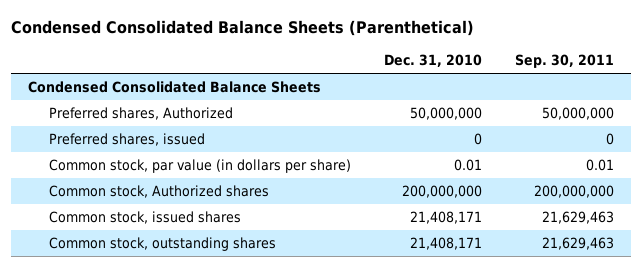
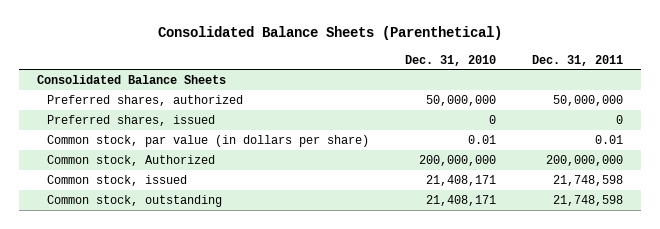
- Condensed Consolidated Balance Sheets (Parenthetical)
+ Consolidated Balance Sheets (Parenthetical)
- | Dec. 31, 2010 | Sep. 30, 2011
+ | Dec. 31, 2010 | Dec. 31, 2011
- Condensed Consolidated Balance Sheets
- Preferred shares, Authorized | 50,000,000 | 50,000,000
+ Consolidated Balance Sheets
+ Preferred shares, authorized | 50,000,000 | 50,000,000
- Common stock, Authorized shares | 200,000,000 | 200,000,000
- Common stock, issued shares | 21,408,171 | 21,629,463
- Common stock, outstanding shares | 21,408,171 | 21,629,463
+ Common stock, Authorized | 200,000,000 | 200,000,000
+ Common stock, issued | 21,408,171 | 21,748,598
+ Common stock, outstanding | 21,408,171 | 21,748,598

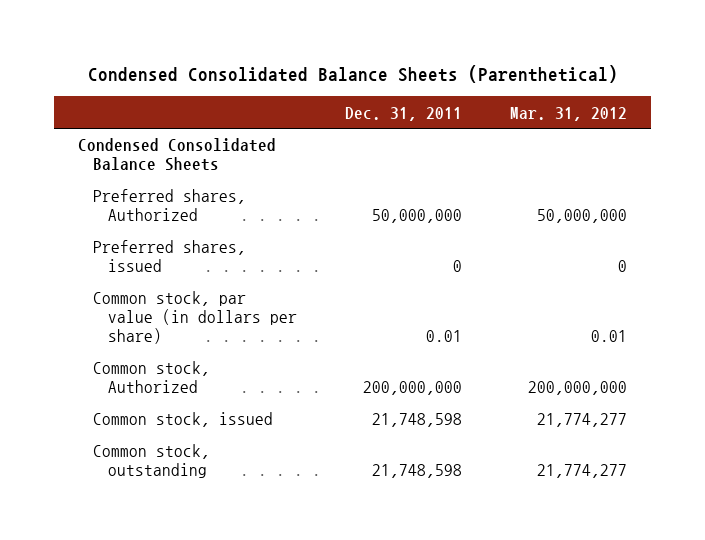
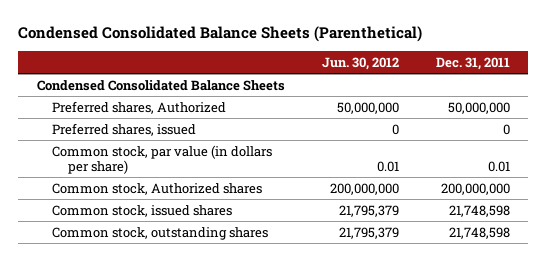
- | Dec. 31, 2011 | Mar. 31, 2012
+ | Jun. 30, 2012 | Dec. 31, 2011
- Common stock, Authorized | 200,000,000 | 200,000,000
- Common stock, issued | 21,748,598 | 21,774,277
- Common stock, outstanding | 21,748,598 | 21,774,277
+ Common stock, Authorized shares | 200,000,000 | 200,000,000
+ Common stock, issued shares | 21,795,379 | 21,748,598
+ Common stock, outstanding shares | 21,795,379 | 21,748,598

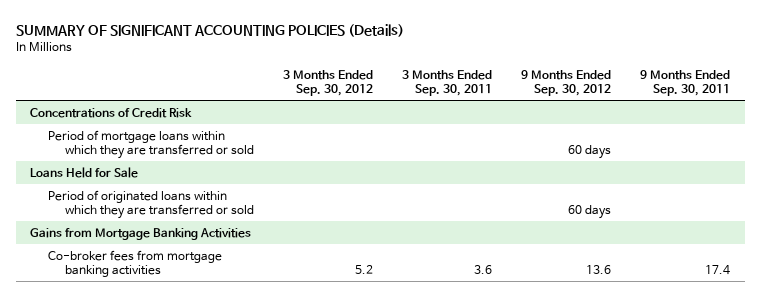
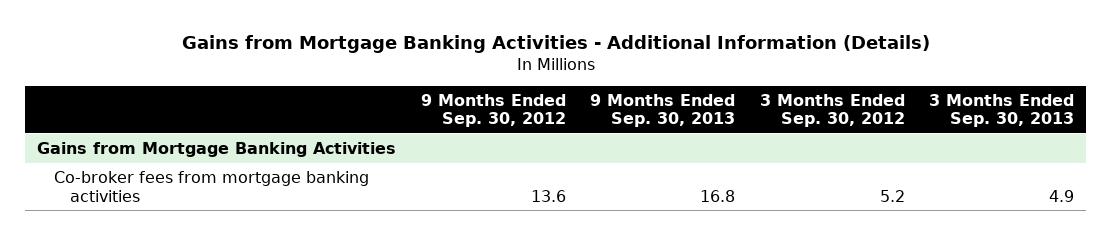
- SUMMARY OF SIGNIFICANT ACCOUNTING POLICIES (Details)
+ Gains from Mortgage Banking Activities - Additional Information (Details)
- | 3 Months Ended Sep. 30, 2012 | 3 Months Ended Sep. 30, 2011 | 9 Months Ended Sep. 30, 2012 | 9 Months Ended Sep. 30, 2011
+ | 9 Months Ended Sep. 30, 2012 | 9 Months Ended Sep. 30, 2013 | 3 Months Ended Sep. 30, 2012 | 3 Months Ended Sep. 30, 2013
- Concentrations of Credit Risk
- Period of mortgage loans within which they are transferred or sold | | | 60 days |
- Loans Held for Sale
- Period of originated loans within which they are transferred or sold | | | 60 days |

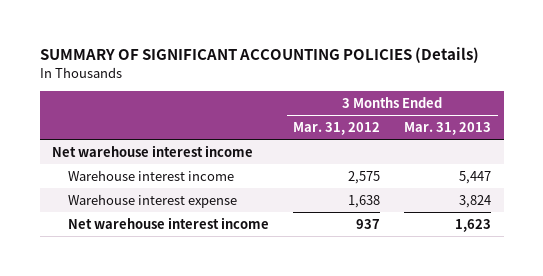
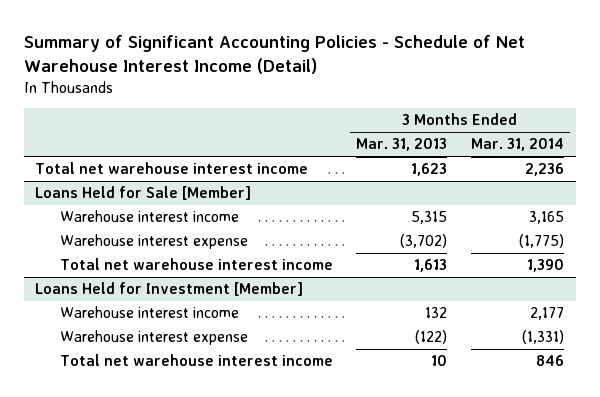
- SUMMARY OF SIGNIFICANT ACCOUNTING POLICIES (Details)
+ Summary of Significant Accounting Policies - Schedule of Net Warehouse Interest Income (Detail)
- | 3 Months Ended Mar. 31, 2012 | 3 Months Ended Mar. 31, 2013
+ | 3 Months Ended Mar. 31, 2013 | 3 Months Ended Mar. 31, 2014
- Net warehouse interest income
- Warehouse interest income | 2,575 | 5,447
- Warehouse interest expense | 1,638 | 3,824
- Net warehouse interest income | 937 | 1,623
+ Total net warehouse interest income | 1,623 | 2,236
+ Loans Held for Sale [Member]
+ Warehouse interest income | 5,315 | 3,165
+ Warehouse interest expense | (3,702) | (1,775)
+ Total net warehouse interest income | 1,613 | 1,390
+ Loans Held for Investment [Member]
+ Warehouse interest income | 132 | 2,177
+ Warehouse interest expense | (122) | (1,331)
+ Total net warehouse interest income | 10 | 846

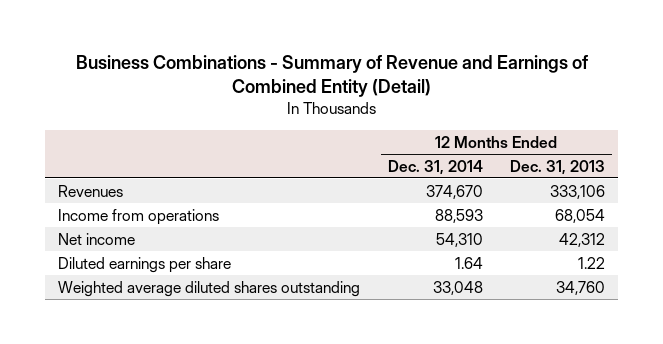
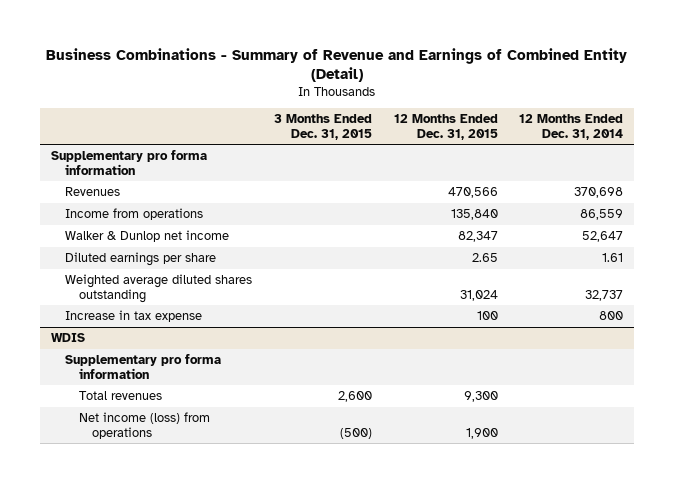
- | 12 Months Ended Dec. 31, 2014 | 12 Months Ended Dec. 31, 2013
+ | 3 Months Ended Dec. 31, 2015 | 12 Months Ended Dec. 31, 2015 | 12 Months Ended Dec. 31, 2014
- Revenues | 374,670 | 333,106
- Income from operations | 88,593 | 68,054
- Net income | 54,310 | 42,312
- Diluted earnings per share | 1.64 | 1.22
- Weighted average diluted shares outstanding | 33,048 | 34,760
+ Supplementary pro forma information
+ Revenues | | 470,566 | 370,698
+ Income from operations | | 135,840 | 86,559
+ Walker & Dunlop net income | | 82,347 | 52,647
+ Diluted earnings per share | | 2.65 | 1.61
+ Weighted average diluted shares outstanding | | 31,024 | 32,737
+ Increase in tax expense | | 100 | 800
+ WDIS
+ Supplementary pro forma information
+ Total revenues | 2,600 | 9,300 |
+ Net income (loss) from operations | (500) | 1,900 |

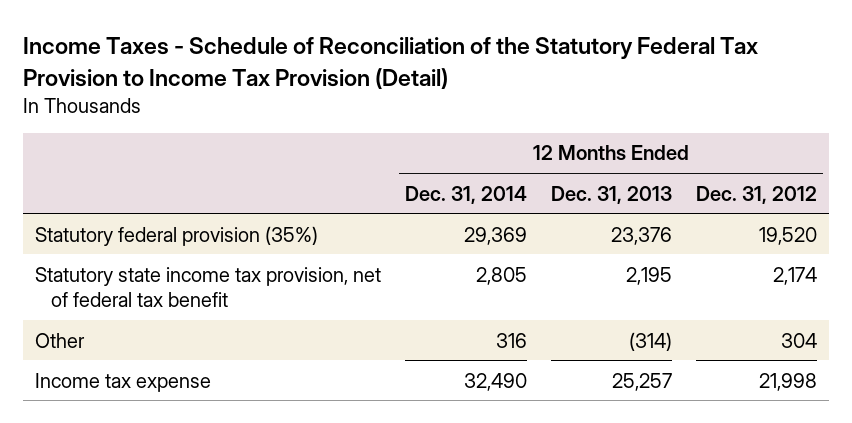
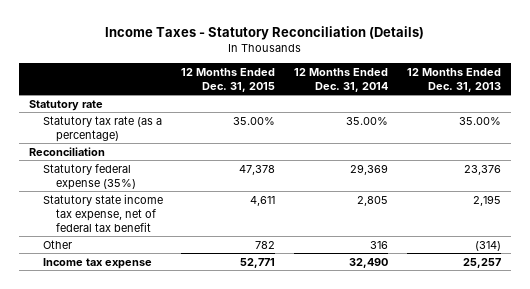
- Income Taxes - Schedule of Reconciliation of the Statutory Federal Tax Provision to Income Tax Provision (Detail)
+ Income Taxes - Statutory Reconciliation (Details)
- | 12 Months Ended Dec. 31, 2014 | 12 Months Ended Dec. 31, 2013 | 12 Months Ended Dec. 31, 2012
+ | 12 Months Ended Dec. 31, 2015 | 12 Months Ended Dec. 31, 2014 | 12 Months Ended Dec. 31, 2013
- Statutory federal provision (35%) | 29,369 | 23,376 | 19,520
- Statutory state income tax provision, net of federal tax benefit | 2,805 | 2,195 | 2,174
+ Statutory rate
+ Statutory tax rate (as a percentage) | 35.00% | 35.00% | 35.00%
+ Reconciliation
+ Statutory federal expense (35%) | 47,378 | 29,369 | 23,376
+ Statutory state income tax expense, net of federal tax benefit | 4,611 | 2,805 | 2,195

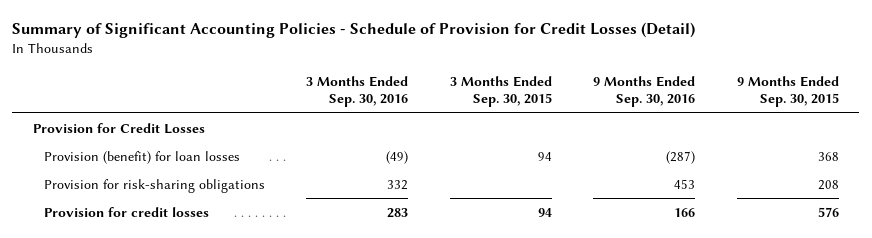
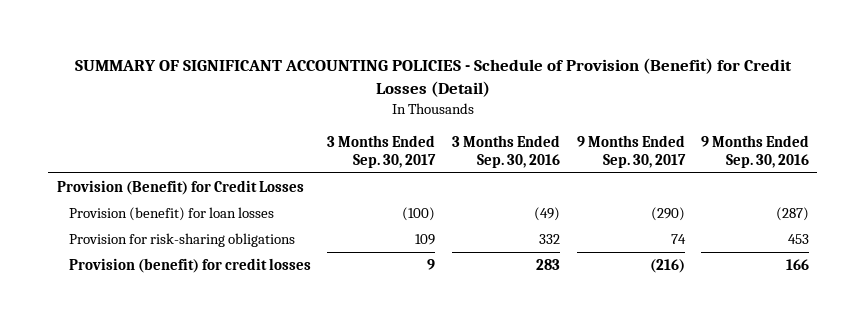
- Summary of Significant Accounting Policies - Schedule of Provision for Credit Losses (Detail)
+ SUMMARY OF SIGNIFICANT ACCOUNTING POLICIES - Schedule of Provision (Benefit) for Credit Losses (Detail)
- | 3 Months Ended Sep. 30, 2016 | 3 Months Ended Sep. 30, 2015 | 9 Months Ended Sep. 30, 2016 | 9 Months Ended Sep. 30, 2015
+ | 3 Months Ended Sep. 30, 2017 | 3 Months Ended Sep. 30, 2016 | 9 Months Ended Sep. 30, 2017 | 9 Months Ended Sep. 30, 2016
- Provision for Credit Losses
+ Provision (Benefit) for Credit Losses
- Provision for credit losses | 283 | 94 | 166 | 576
+ Provision (benefit) for credit losses | 9 | 283 | (216) | 166

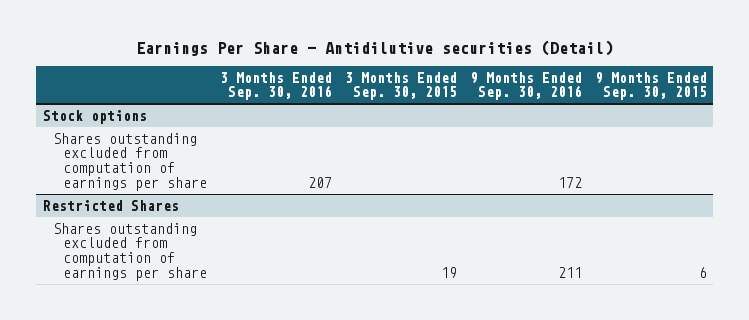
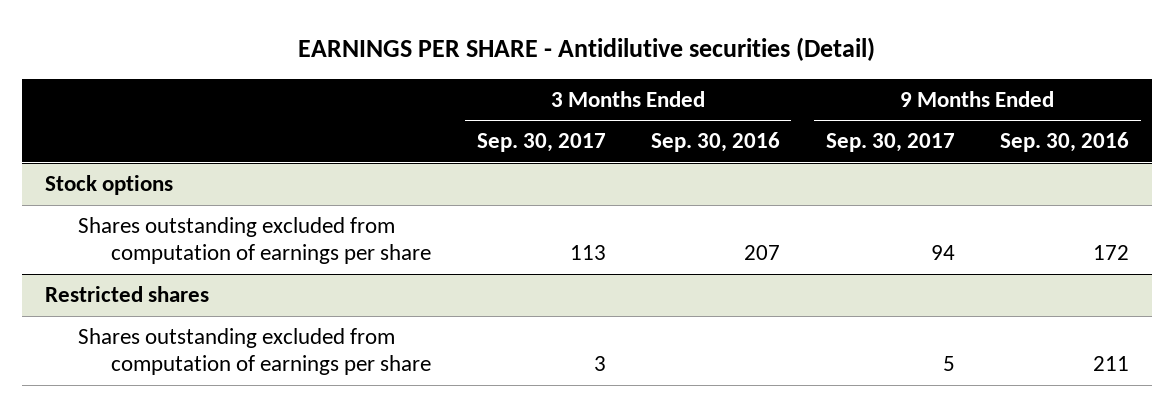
- Earnings Per Share - Antidilutive securities (Detail)
+ EARNINGS PER SHARE - Antidilutive securities (Detail)
- | 3 Months Ended Sep. 30, 2016 | 3 Months Ended Sep. 30, 2015 | 9 Months Ended Sep. 30, 2016 | 9 Months Ended Sep. 30, 2015
+ | 3 Months Ended Sep. 30, 2017 | 3 Months Ended Sep. 30, 2016 | 9 Months Ended Sep. 30, 2017 | 9 Months Ended Sep. 30, 2016
- Restricted Shares
+ Restricted shares

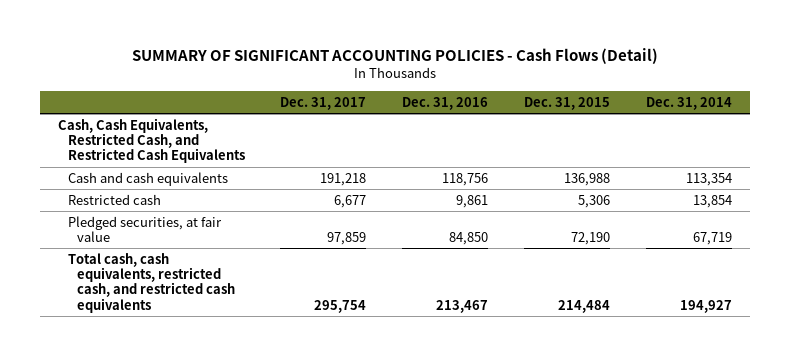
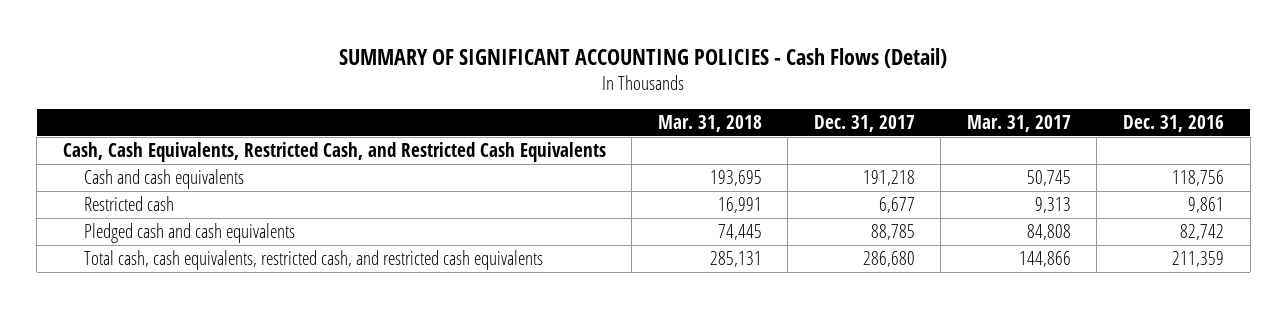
- | Dec. 31, 2017 | Dec. 31, 2016 | Dec. 31, 2015 | Dec. 31, 2014
+ | Mar. 31, 2018 | Dec. 31, 2017 | Mar. 31, 2017 | Dec. 31, 2016
- Pledged securities, at fair value | 97,859 | 84,850 | 72,190 | 67,719
- Total cash, cash equivalents, restricted cash, and restricted cash equivalents | 295,754 | 213,467 | 214,484 | 194,927
+ Pledged cash and cash equivalents | 74,445 | 88,785 | 84,808 | 82,742
+ Total cash, cash equivalents, restricted cash, and restricted cash equivalents | 285,131 | 286,680 | 144,866 | 211,359

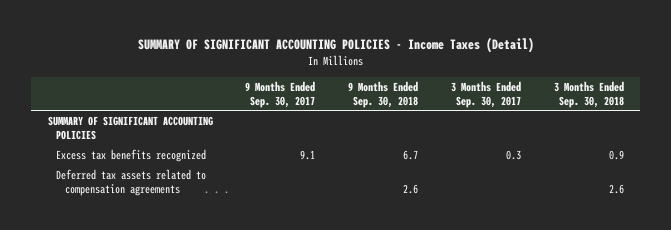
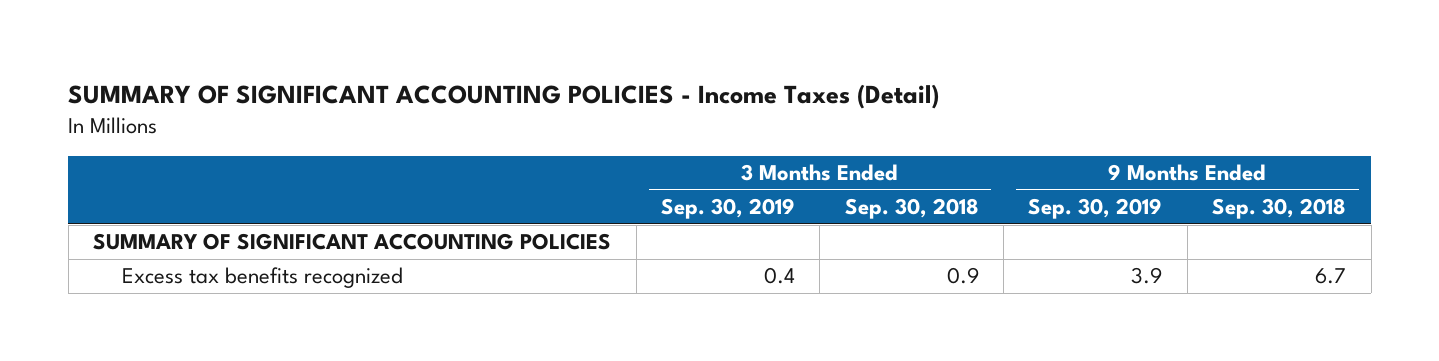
- | 9 Months Ended Sep. 30, 2017 | 9 Months Ended Sep. 30, 2018 | 3 Months Ended Sep. 30, 2017 | 3 Months Ended Sep. 30, 2018
+ | 3 Months Ended Sep. 30, 2019 | 3 Months Ended Sep. 30, 2018 | 9 Months Ended Sep. 30, 2019 | 9 Months Ended Sep. 30, 2018
- Deferred tax assets related to compensation agreements | | 2.6 | | 2.6

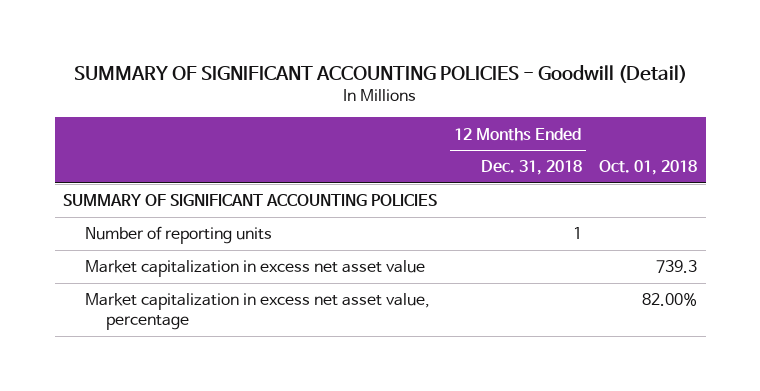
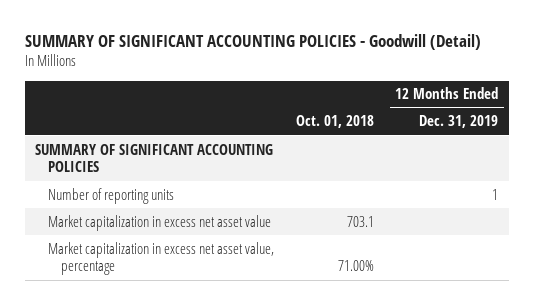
- | 12 Months Ended Dec. 31, 2018 | Oct. 01, 2018
+ | Oct. 01, 2018 | 12 Months Ended Dec. 31, 2019
- Market capitalization in excess net asset value | | 739.3
- Market capitalization in excess net asset value, percentage | | 82.00%
+ Market capitalization in excess net asset value | 703.1 |
+ Market capitalization in excess net asset value, percentage | 71.00% |

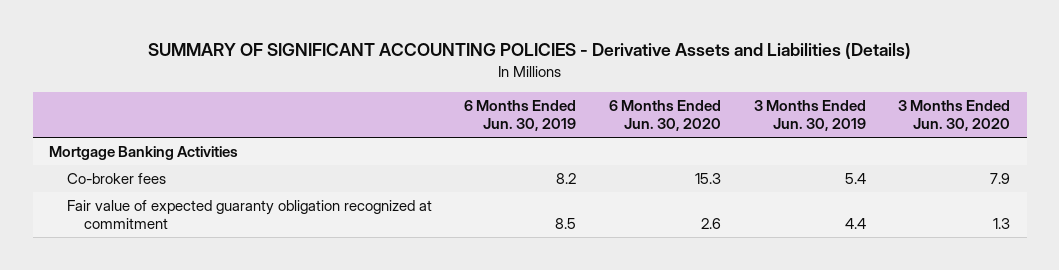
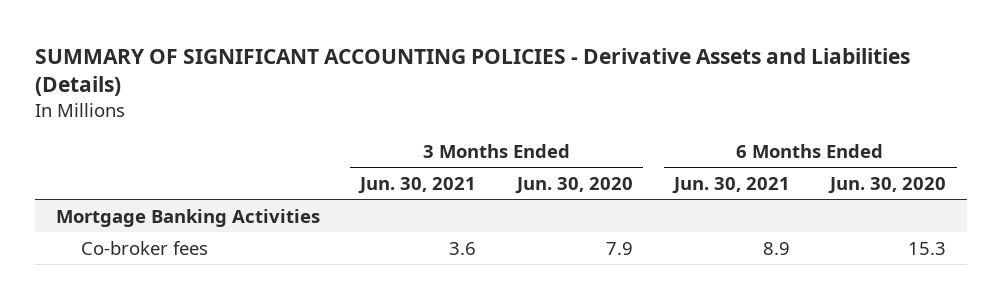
- | 6 Months Ended Jun. 30, 2019 | 6 Months Ended Jun. 30, 2020 | 3 Months Ended Jun. 30, 2019 | 3 Months Ended Jun. 30, 2020
+ | 3 Months Ended Jun. 30, 2021 | 3 Months Ended Jun. 30, 2020 | 6 Months Ended Jun. 30, 2021 | 6 Months Ended Jun. 30, 2020
- Fair value of expected guaranty obligation recognized at commitment | 8.5 | 2.6 | 4.4 | 1.3

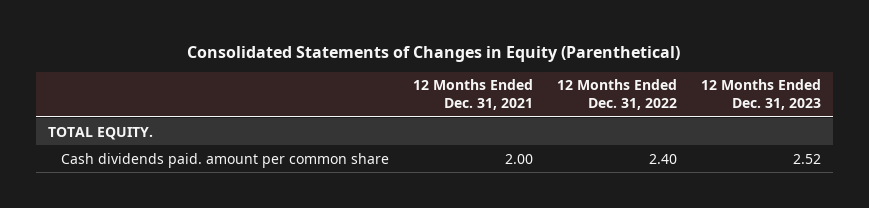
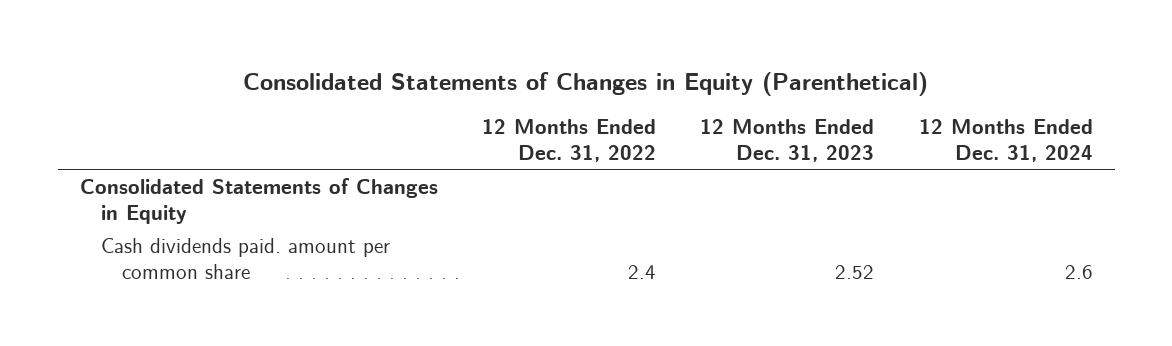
- | 12 Months Ended Dec. 31, 2021 | 12 Months Ended Dec. 31, 2022 | 12 Months Ended Dec. 31, 2023
+ | 12 Months Ended Dec. 31, 2022 | 12 Months Ended Dec. 31, 2023 | 12 Months Ended Dec. 31, 2024
- TOTAL EQUITY.
- Cash dividends paid. amount per common share | 2.00 | 2.40 | 2.52
+ Consolidated Statements of Changes in Equity
+ Cash dividends paid. amount per common share | 2.4 | 2.52 | 2.6

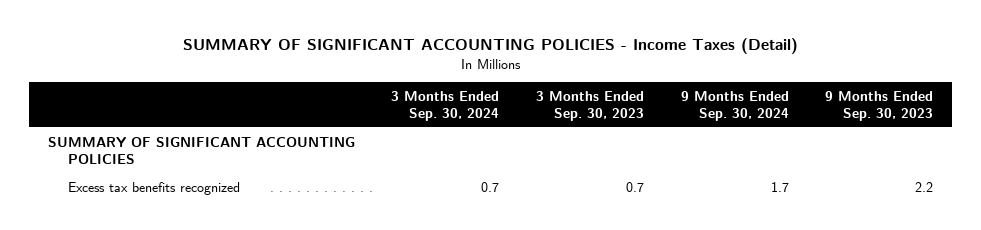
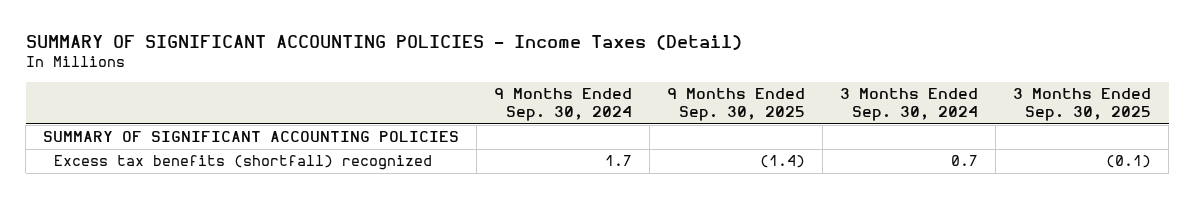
- | 3 Months Ended Sep. 30, 2024 | 3 Months Ended Sep. 30, 2023 | 9 Months Ended Sep. 30, 2024 | 9 Months Ended Sep. 30, 2023
+ | 9 Months Ended Sep. 30, 2024 | 9 Months Ended Sep. 30, 2025 | 3 Months Ended Sep. 30, 2024 | 3 Months Ended Sep. 30, 2025
- Excess tax benefits recognized | 0.7 | 0.7 | 1.7 | 2.2
+ Excess tax benefits (shortfall) recognized | 1.7 | (1.4) | 0.7 | (0.1)

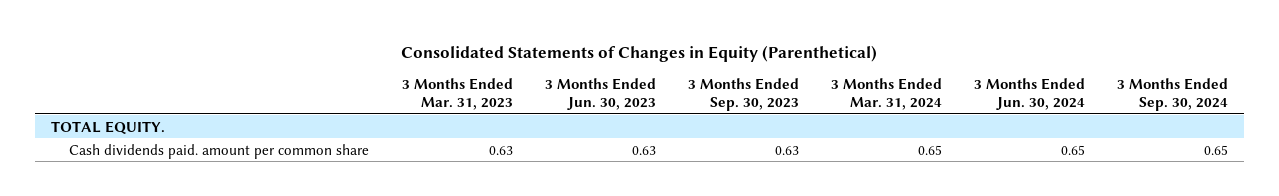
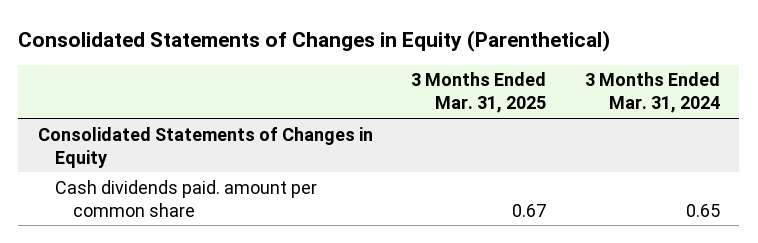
- | 3 Months Ended Mar. 31, 2023 | 3 Months Ended Jun. 30, 2023 | 3 Months Ended Sep. 30, 2023 | 3 Months Ended Mar. 31, 2024 | 3 Months Ended Jun. 30, 2024 | 3 Months Ended Sep. 30, 2024
+ | 3 Months Ended Mar. 31, 2025 | 3 Months Ended Mar. 31, 2024
- TOTAL EQUITY.
+ Consolidated Statements of Changes in Equity

